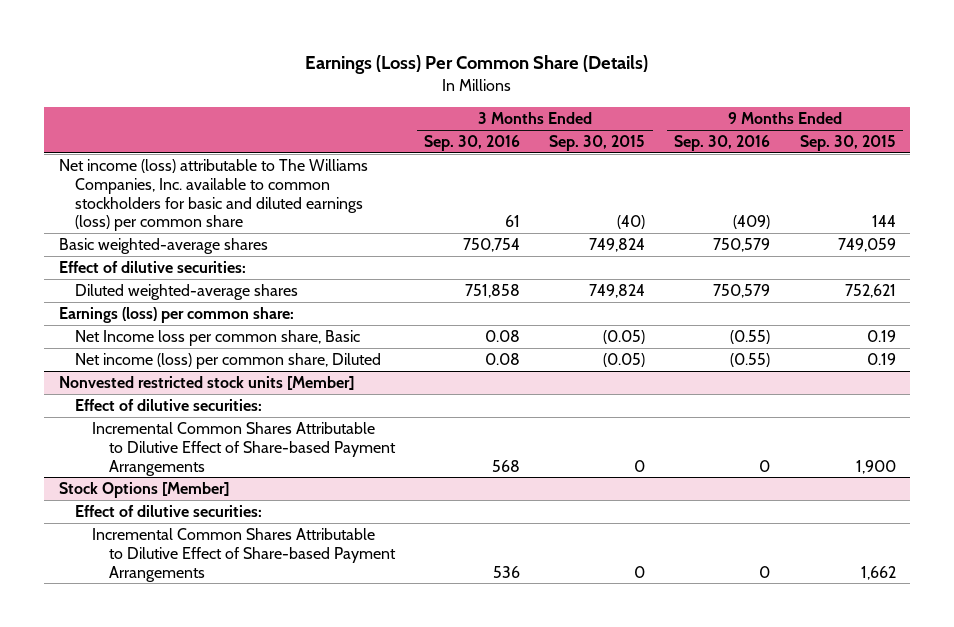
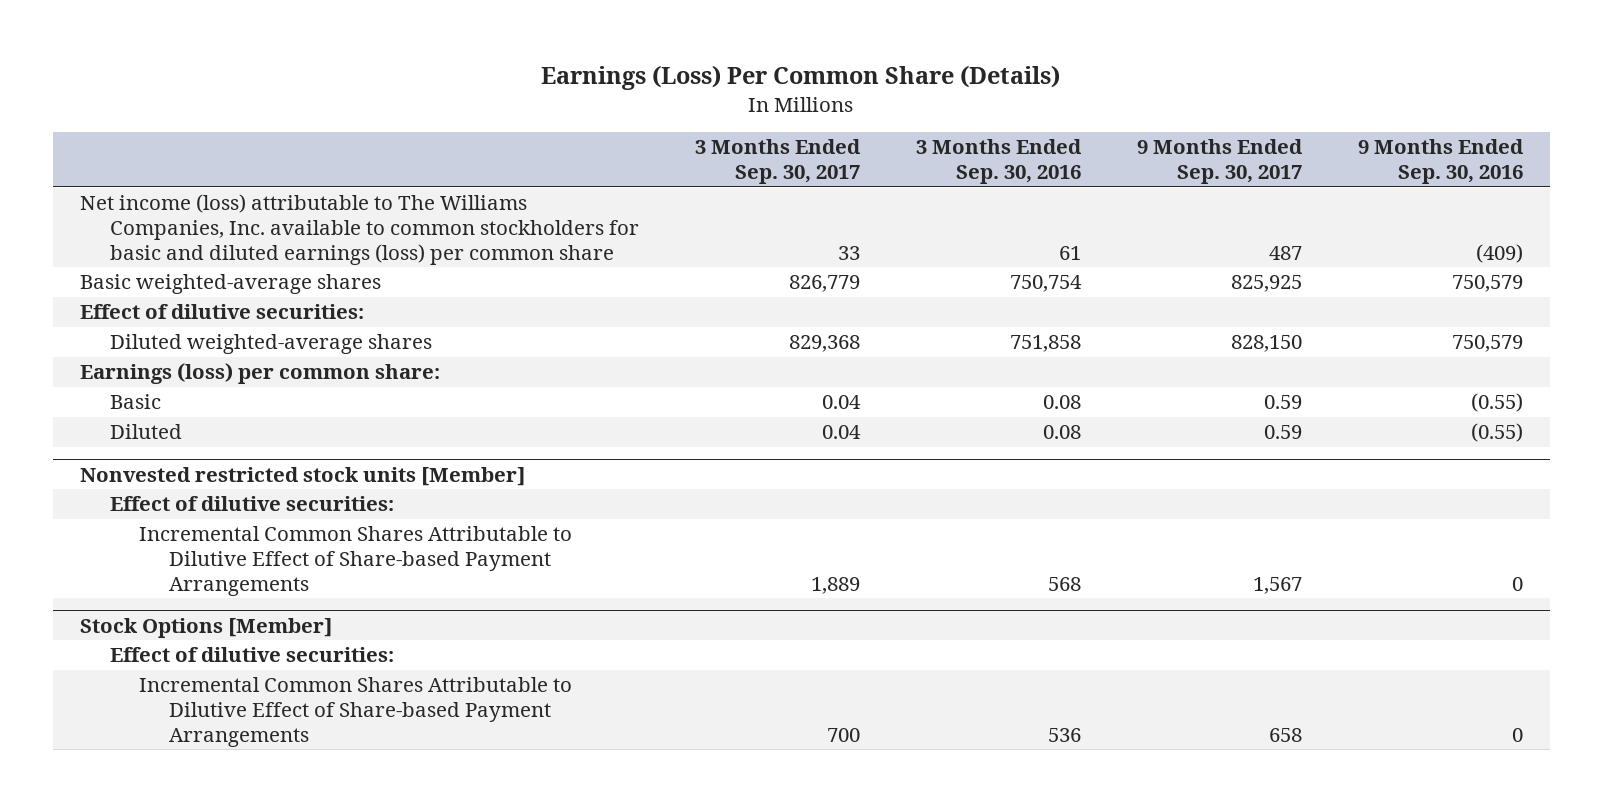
- | 3 Months Ended Sep. 30, 2016 | 3 Months Ended Sep. 30, 2015 | 9 Months Ended Sep. 30, 2016 | 9 Months Ended Sep. 30, 2015
+ | 3 Months Ended Sep. 30, 2017 | 3 Months Ended Sep. 30, 2016 | 9 Months Ended Sep. 30, 2017 | 9 Months Ended Sep. 30, 2016
- Net Income loss per common share, Basic | 0.08 | (0.05) | (0.55) | 0.19
- Net income (loss) per common share, Diluted | 0.08 | (0.05) | (0.55) | 0.19
+ Basic | 0.04 | 0.08 | 0.59 | (0.55)
+ Diluted | 0.04 | 0.08 | 0.59 | (0.55)

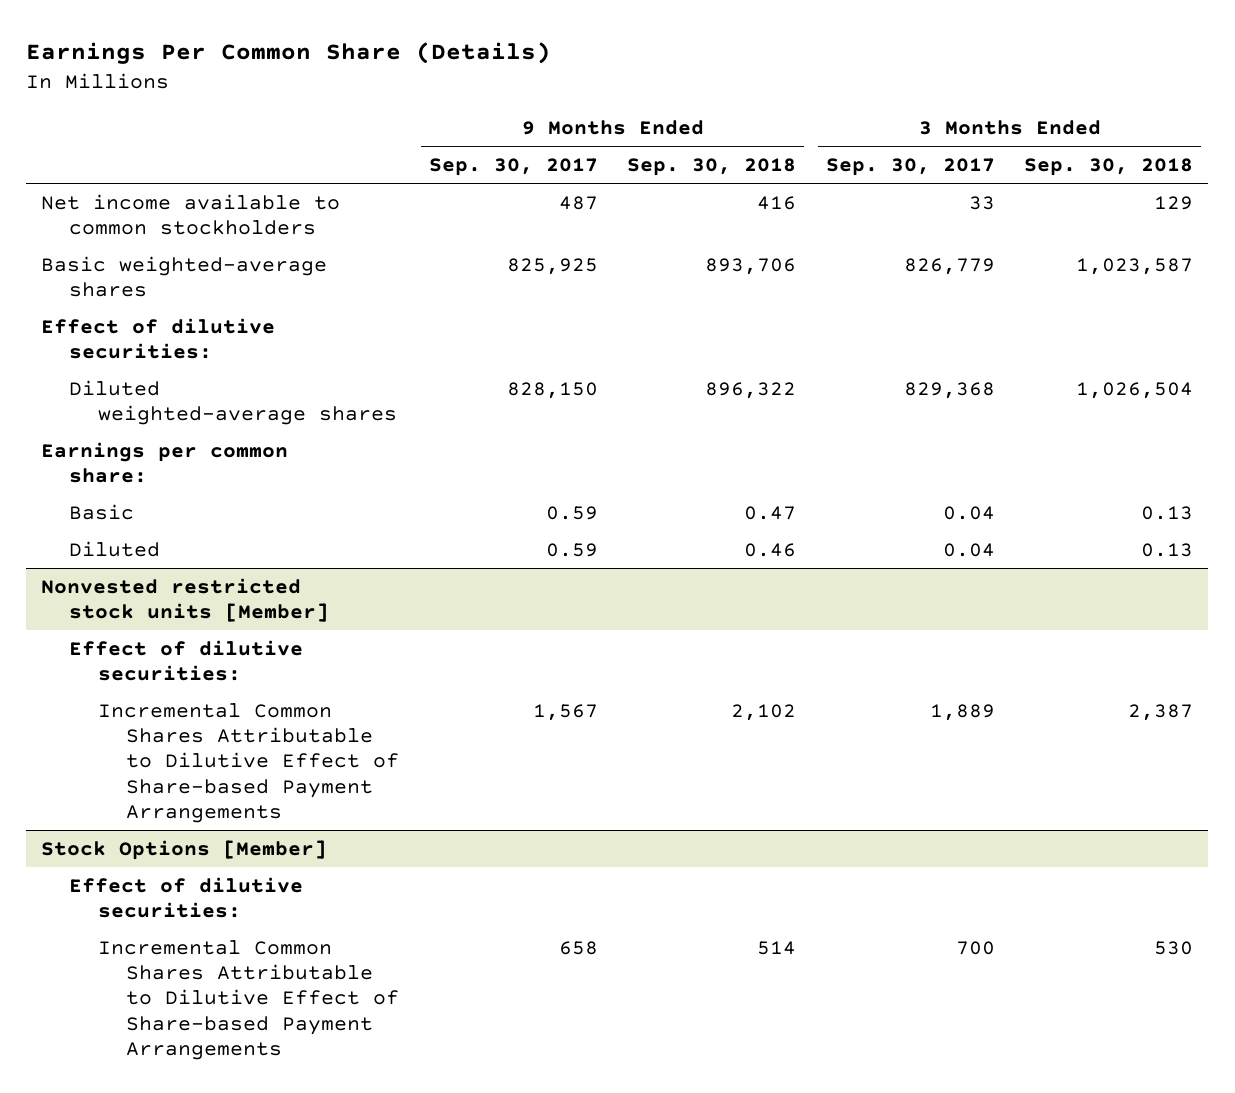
- Earnings (Loss) Per Common Share (Details)
+ Earnings Per Common Share (Details)
- | 3 Months Ended Sep. 30, 2017 | 3 Months Ended Sep. 30, 2016 | 9 Months Ended Sep. 30, 2017 | 9 Months Ended Sep. 30, 2016
+ | 9 Months Ended Sep. 30, 2017 | 9 Months Ended Sep. 30, 2018 | 3 Months Ended Sep. 30, 2017 | 3 Months Ended Sep. 30, 2018
- Net income (loss) attributable to The Williams Companies, Inc. available to common stockholders for basic and diluted earnings (loss) per common share | 33 | 61 | 487 | (409)
+ Net income available to common stockholders | 487 | 416 | 33 | 129
- Earnings (loss) per common share:
+ Earnings per common share:

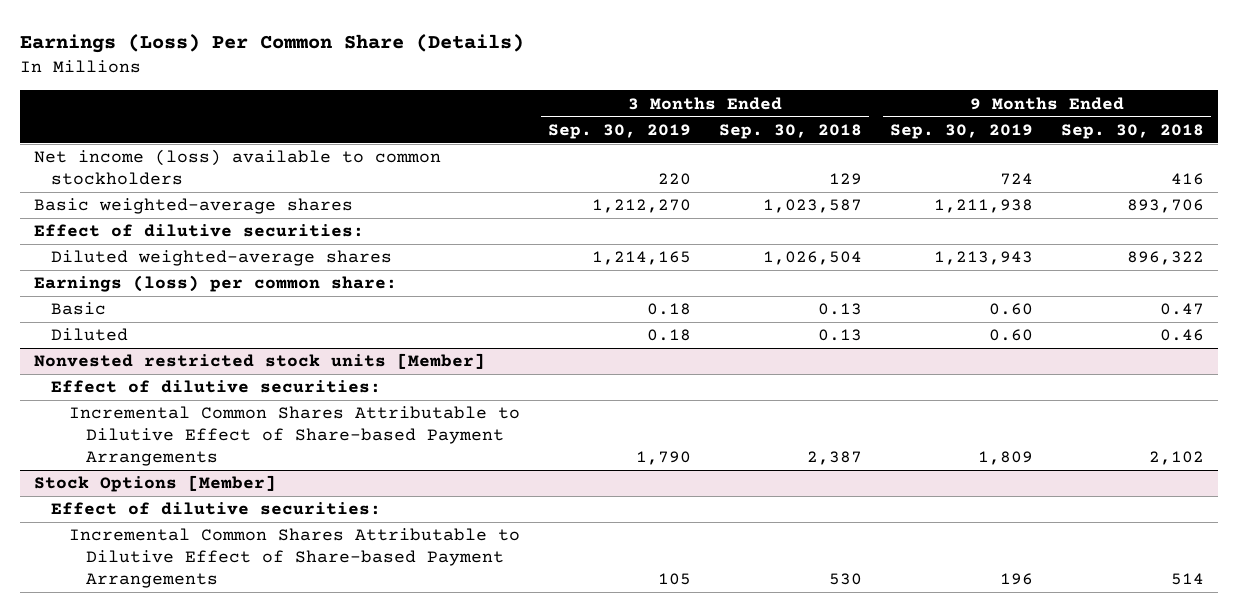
- Earnings Per Common Share (Details)
+ Earnings (Loss) Per Common Share (Details)
- | 9 Months Ended Sep. 30, 2017 | 9 Months Ended Sep. 30, 2018 | 3 Months Ended Sep. 30, 2017 | 3 Months Ended Sep. 30, 2018
+ | 3 Months Ended Sep. 30, 2019 | 3 Months Ended Sep. 30, 2018 | 9 Months Ended Sep. 30, 2019 | 9 Months Ended Sep. 30, 2018
- Net income available to common stockholders | 487 | 416 | 33 | 129
+ Net income (loss) available to common stockholders | 220 | 129 | 724 | 416
- Earnings per common share:
+ Earnings (loss) per common share:

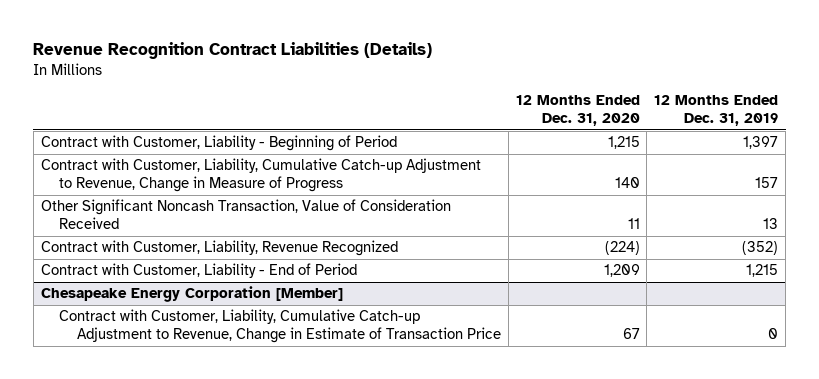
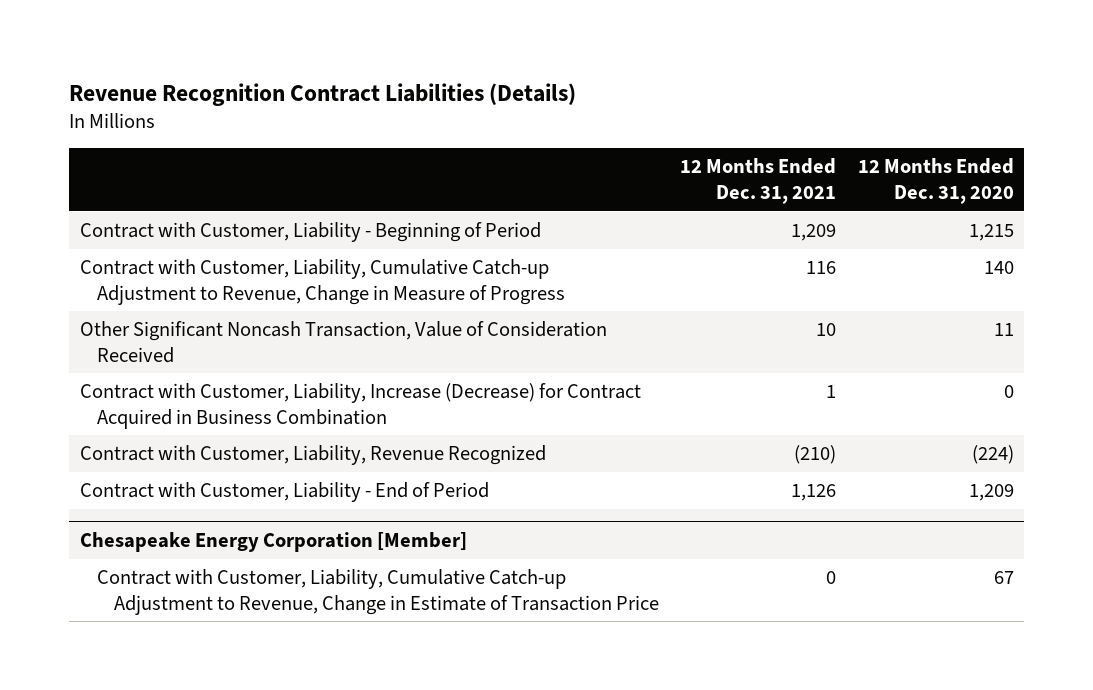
- | 12 Months Ended Dec. 31, 2020 | 12 Months Ended Dec. 31, 2019
+ | 12 Months Ended Dec. 31, 2021 | 12 Months Ended Dec. 31, 2020
+ Contract with Customer, Liability, Increase (Decrease) for Contract Acquired in Business Combination | 1 | 0

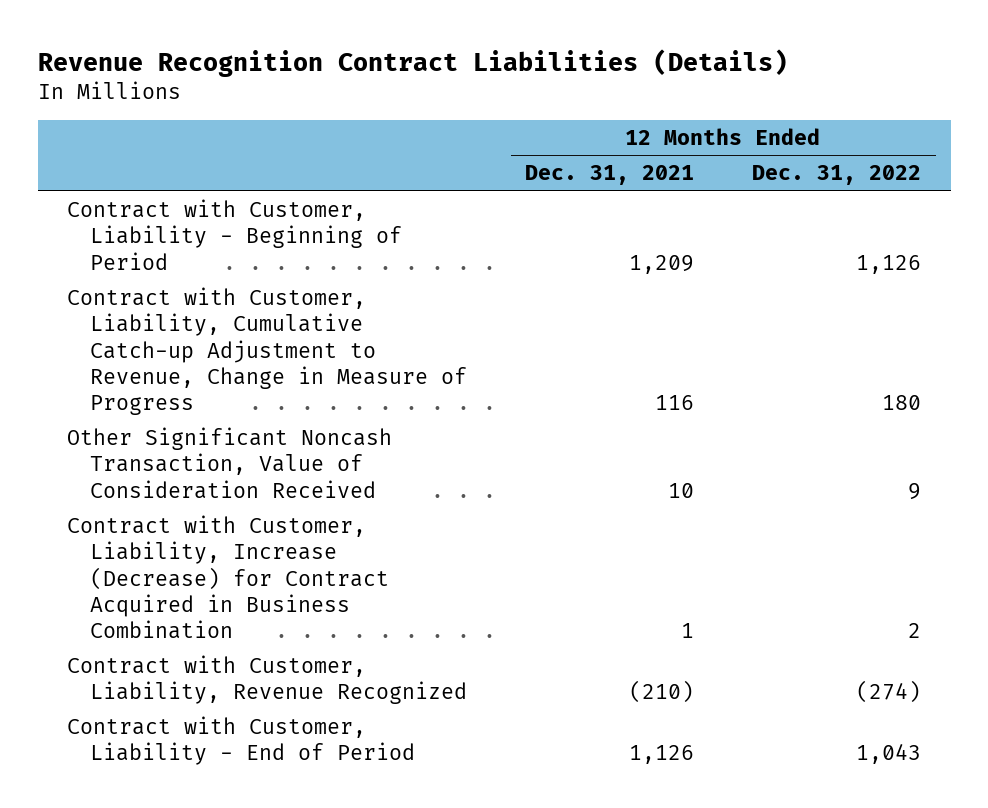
- | 12 Months Ended Dec. 31, 2021 | 12 Months Ended Dec. 31, 2020
+ | 12 Months Ended Dec. 31, 2021 | 12 Months Ended Dec. 31, 2022
- Chesapeake Energy Corporation [Member]
- Contract with Customer, Liability, Cumulative Catch-up Adjustment to Revenue, Change in Estimate of Transaction Price | 0 | 67

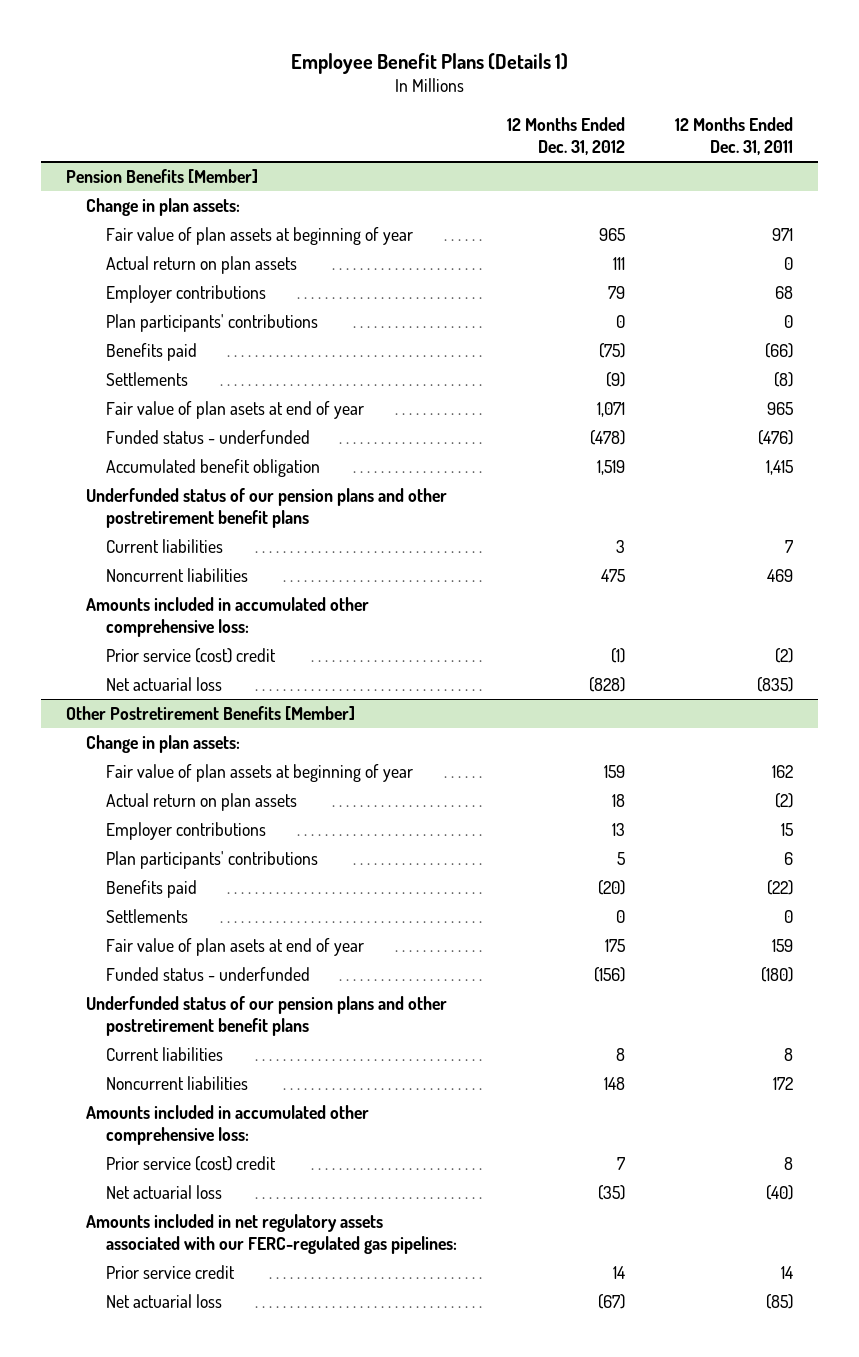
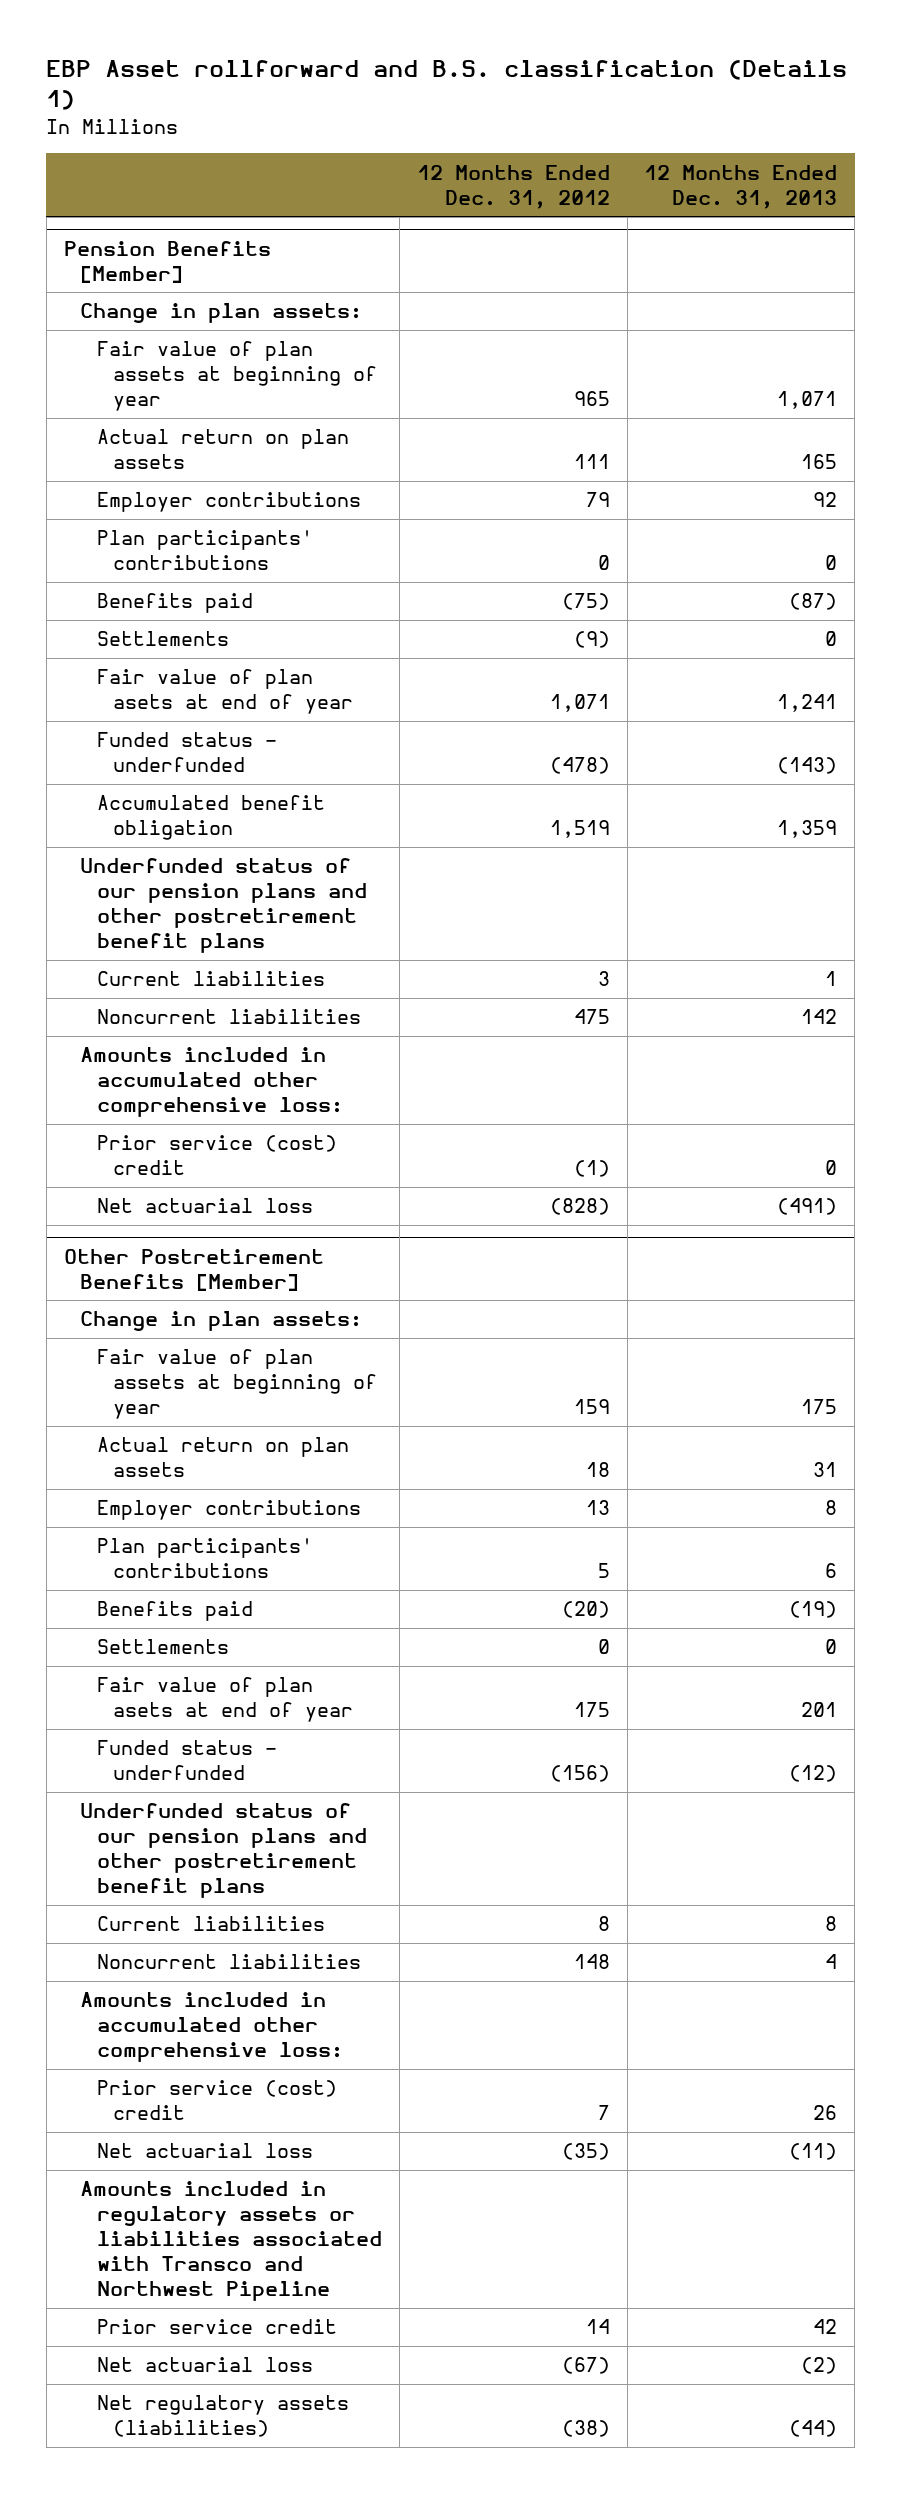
- Employee Benefit Plans (Details 1)
+ EBP Asset rollforward and B.S. classification (Details 1)
- | 12 Months Ended Dec. 31, 2012 | 12 Months Ended Dec. 31, 2011
+ | 12 Months Ended Dec. 31, 2012 | 12 Months Ended Dec. 31, 2013
@ Other Postretirement Benefits [Member]
- Amounts included in net regulatory assets associated with our FERC-regulated gas pipelines:
+ Amounts included in regulatory assets or liabilities associated with Transco and Northwest Pipeline
+ Net regulatory assets (liabilities) | (38) | (44)

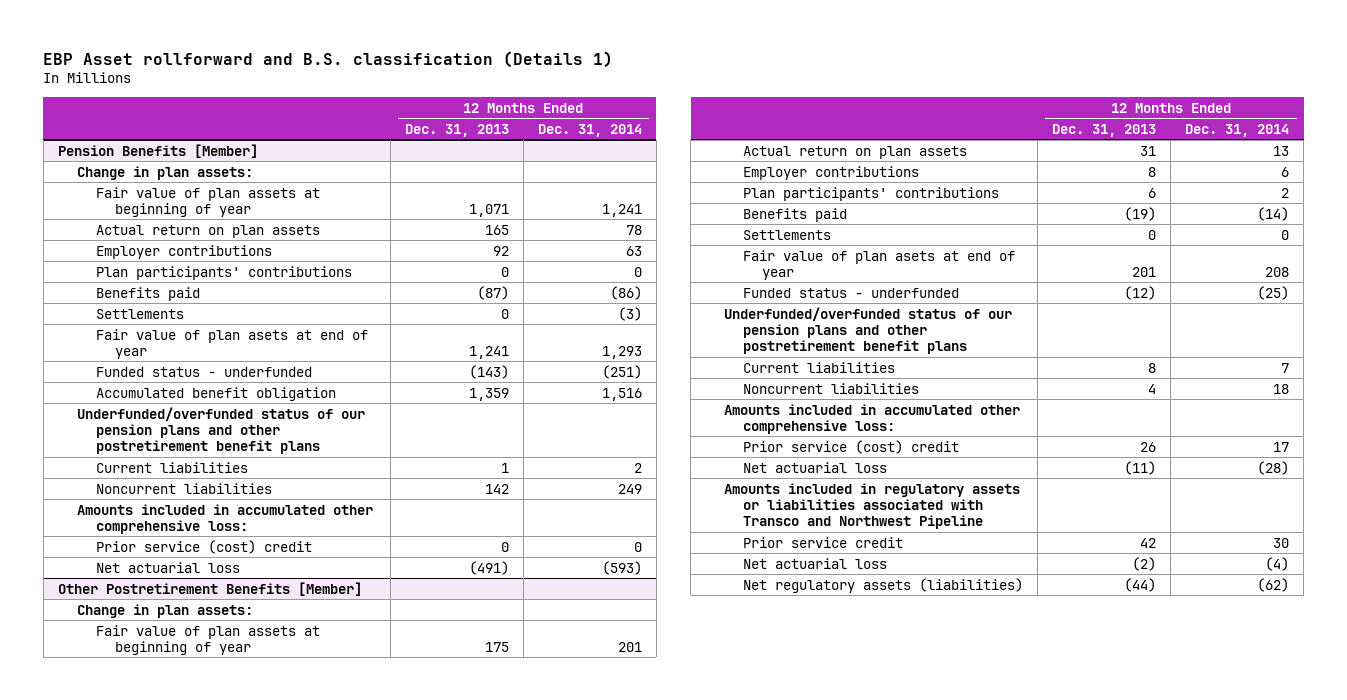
- | 12 Months Ended Dec. 31, 2012 | 12 Months Ended Dec. 31, 2013
+ | 12 Months Ended Dec. 31, 2013 | 12 Months Ended Dec. 31, 2014
@ Pension Benefits [Member]
- Underfunded status of our pension plans and other postretirement benefit plans
+ Underfunded/overfunded status of our pension plans and other postretirement benefit plans
@ Other Postretirement Benefits [Member]
- Underfunded status of our pension plans and other postretirement benefit plans
+ Underfunded/overfunded status of our pension plans and other postretirement benefit plans

